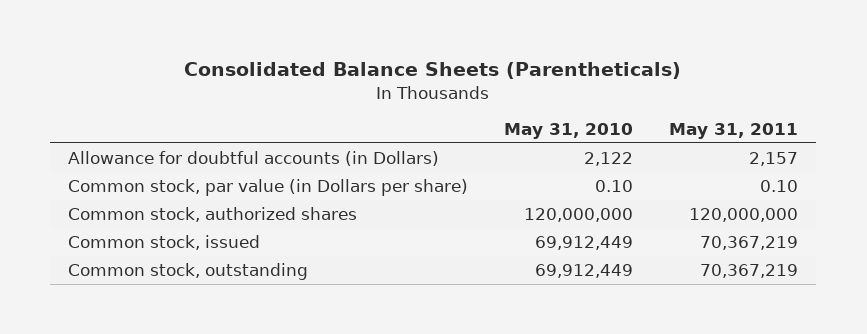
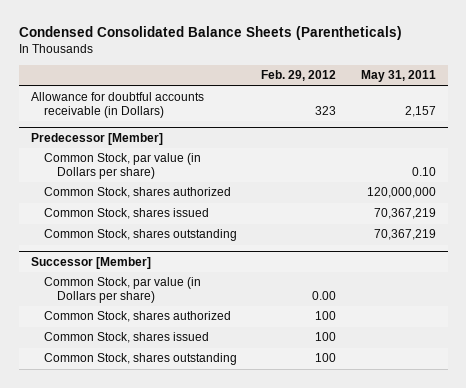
- Consolidated Balance Sheets (Parentheticals)
+ Condensed Consolidated Balance Sheets (Parentheticals)
- | May 31, 2010 | May 31, 2011
+ | Feb. 29, 2012 | May 31, 2011
- Allowance for doubtful accounts (in Dollars) | 2,122 | 2,157
- Common stock, par value (in Dollars per share) | 0.10 | 0.10
- Common stock, authorized shares | 120,000,000 | 120,000,000
- Common stock, issued | 69,912,449 | 70,367,219
- Common stock, outstanding | 69,912,449 | 70,367,219
+ Allowance for doubtful accounts receivable (in Dollars) | 323 | 2,157
+ Predecessor [Member]
+ Common Stock, par value (in Dollars per share) | | 0.10
+ Common Stock, shares authorized | | 120,000,000
+ Common Stock, shares issued | | 70,367,219
+ Common Stock, shares outstanding | | 70,367,219
+ Successor [Member]
+ Common Stock, par value (in Dollars per share) | 0.00 |
+ Common Stock, shares authorized | 100 |
+ Common Stock, shares issued | 100 |
+ Common Stock, shares outstanding | 100 |

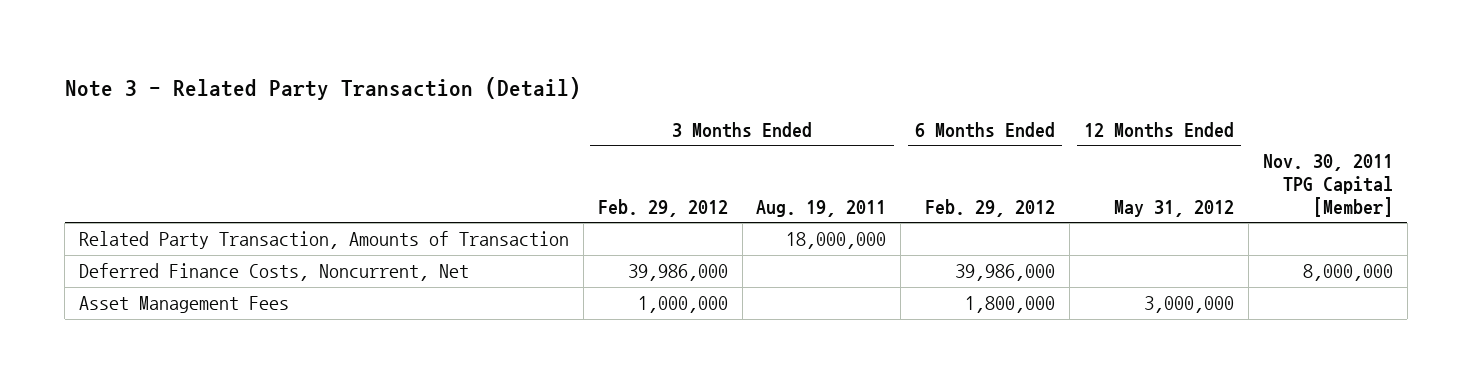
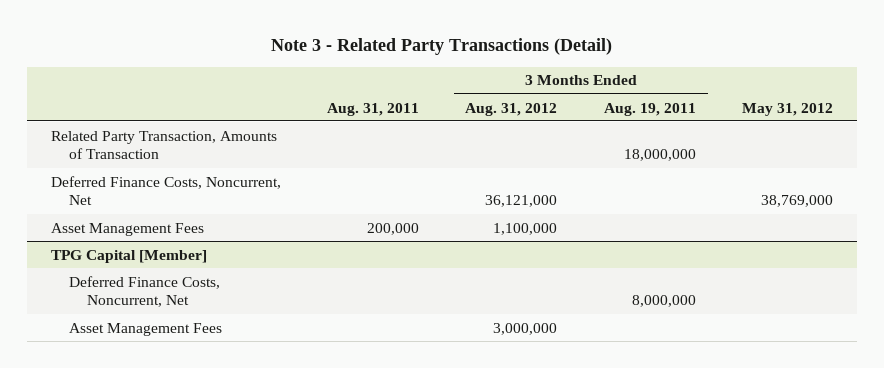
- Note 3 - Related Party Transaction (Detail)
+ Note 3 - Related Party Transactions (Detail)
- | 3 Months Ended Feb. 29, 2012 | 3 Months Ended Aug. 19, 2011 | 6 Months Ended Feb. 29, 2012 | 12 Months Ended May 31, 2012 | Nov. 30, 2011 TPG Capital [Member]
+ | Aug. 31, 2011 | 3 Months Ended Aug. 31, 2012 | 3 Months Ended Aug. 19, 2011 | May 31, 2012
+ TPG Capital [Member]
+ Deferred Finance Costs, Noncurrent, Net | | | 8,000,000 |
+ Asset Management Fees | | 3,000,000 | |

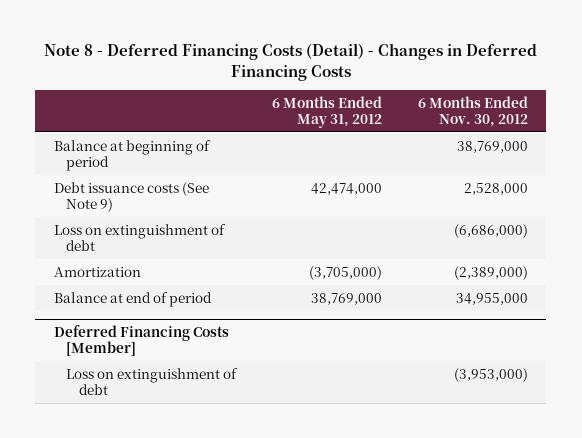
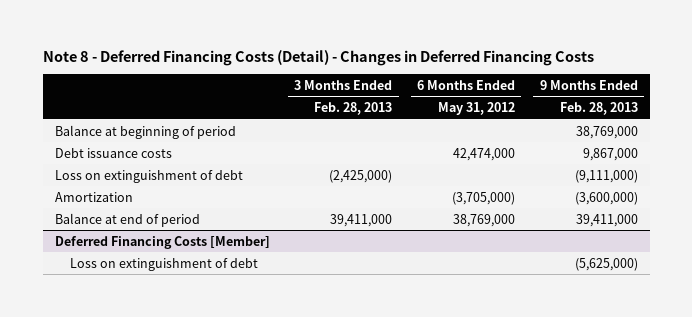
- | 6 Months Ended May 31, 2012 | 6 Months Ended Nov. 30, 2012
+ | 3 Months Ended Feb. 28, 2013 | 6 Months Ended May 31, 2012 | 9 Months Ended Feb. 28, 2013
- Debt issuance costs (See Note 9) | 42,474,000 | 2,528,000
+ Debt issuance costs | | 42,474,000 | 9,867,000

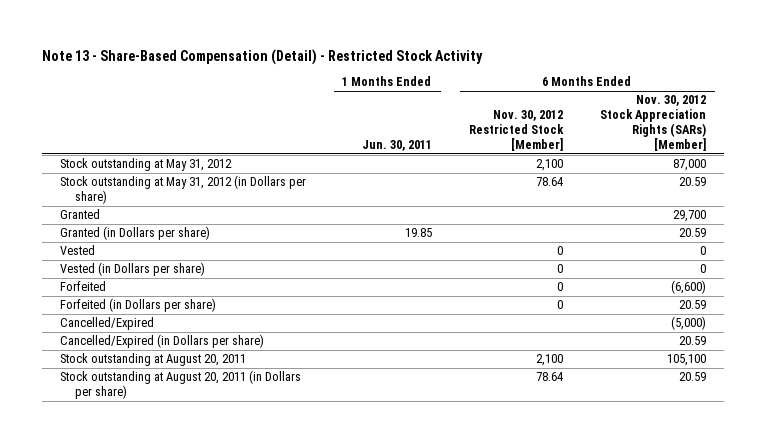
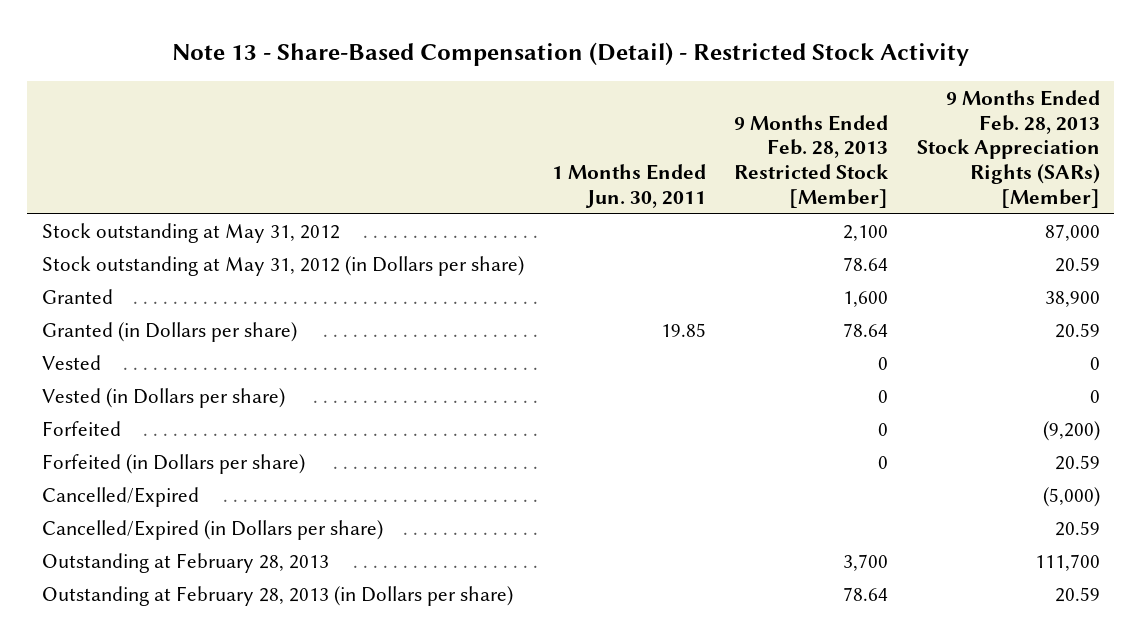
- | 1 Months Ended Jun. 30, 2011 | 6 Months Ended Nov. 30, 2012 Restricted Stock [Member] | 6 Months Ended Nov. 30, 2012 Stock Appreciation Rights (SARs) [Member]
+ | 1 Months Ended Jun. 30, 2011 | 9 Months Ended Feb. 28, 2013 Restricted Stock [Member] | 9 Months Ended Feb. 28, 2013 Stock Appreciation Rights (SARs) [Member]
- Stock outstanding at August 20, 2011 | | 2,100 | 105,100
- Stock outstanding at August 20, 2011 (in Dollars per share) | | 78.64 | 20.59
+ Outstanding at February 28, 2013 | | 3,700 | 111,700
+ Outstanding at February 28, 2013 (in Dollars per share) | | 78.64 | 20.59

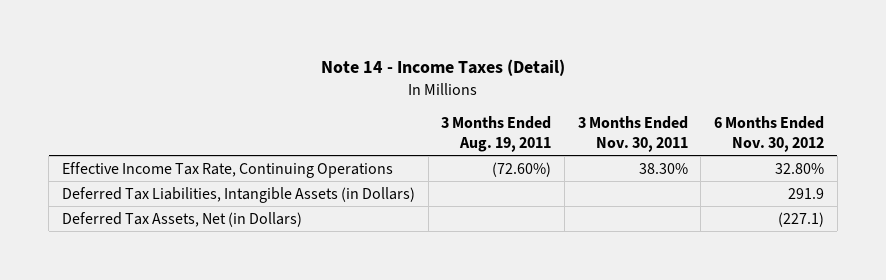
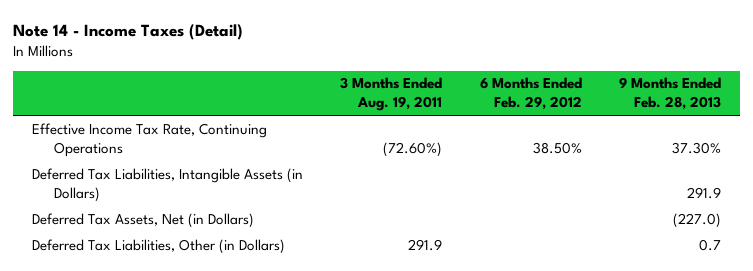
- | 3 Months Ended Aug. 19, 2011 | 3 Months Ended Nov. 30, 2011 | 6 Months Ended Nov. 30, 2012
+ | 3 Months Ended Aug. 19, 2011 | 6 Months Ended Feb. 29, 2012 | 9 Months Ended Feb. 28, 2013
+ Deferred Tax Liabilities, Other (in Dollars) | 291.9 | | 0.7

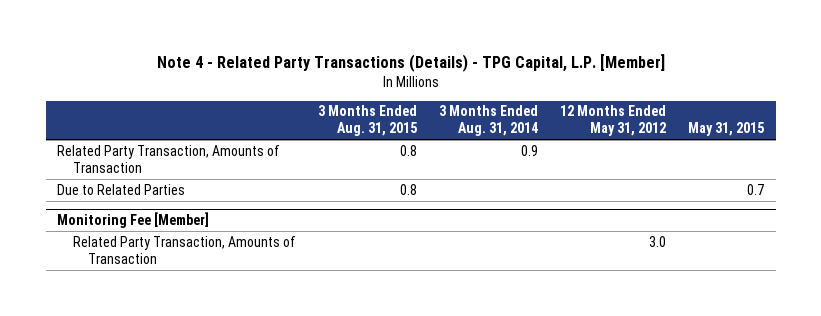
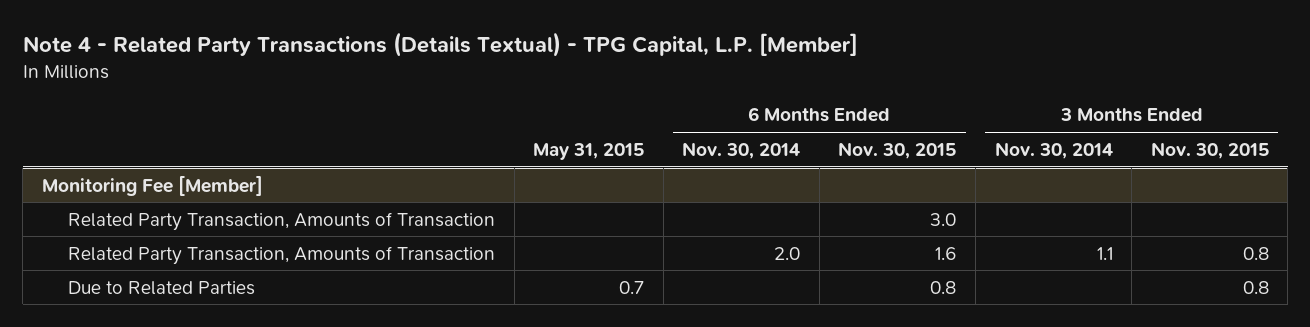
- Note 4 - Related Party Transactions (Details) - TPG Capital, L.P. [Member]
+ Note 4 - Related Party Transactions (Details Textual) - TPG Capital, L.P. [Member]
- | 3 Months Ended Aug. 31, 2015 | 3 Months Ended Aug. 31, 2014 | 12 Months Ended May 31, 2012 | May 31, 2015
+ | May 31, 2015 | 6 Months Ended Nov. 30, 2014 | 6 Months Ended Nov. 30, 2015 | 3 Months Ended Nov. 30, 2014 | 3 Months Ended Nov. 30, 2015
- Related Party Transaction, Amounts of Transaction | 0.8 | 0.9 | |
- Due to Related Parties | 0.8 | | | 0.7
@ Monitoring Fee [Member]
+ Related Party Transaction, Amounts of Transaction | | 2.0 | 1.6 | 1.1 | 0.8
+ Due to Related Parties | 0.7 | | 0.8 | | 0.8

